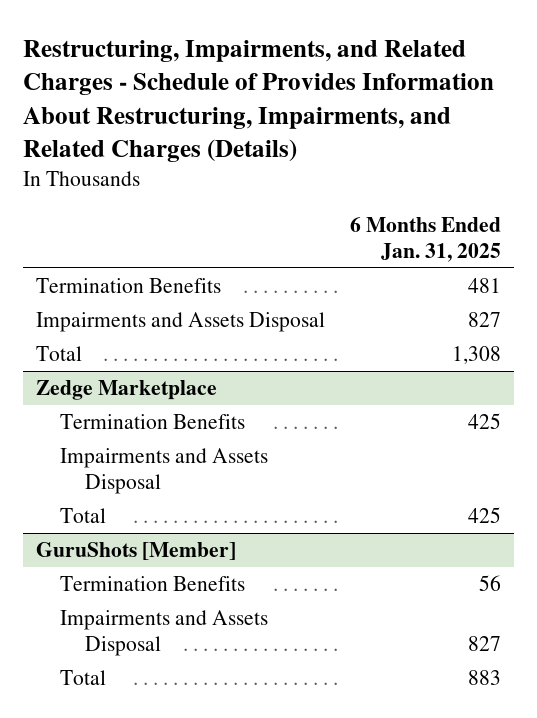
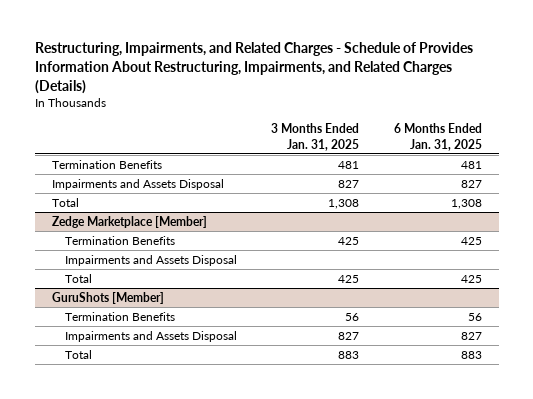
- | 6 Months Ended Jan. 31, 2025
+ | 3 Months Ended Jan. 31, 2025 | 6 Months Ended Jan. 31, 2025
- Zedge Marketplace
+ Zedge Marketplace [Member]

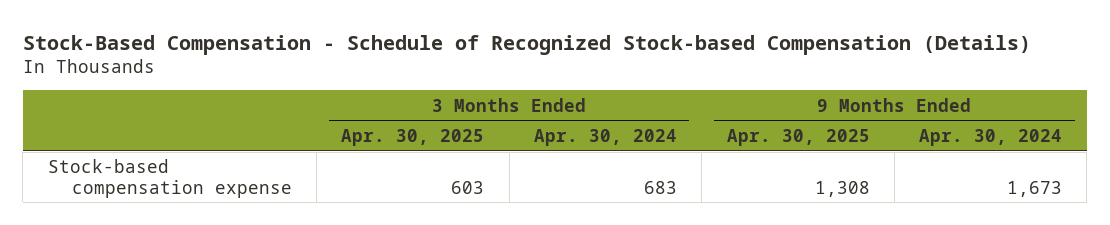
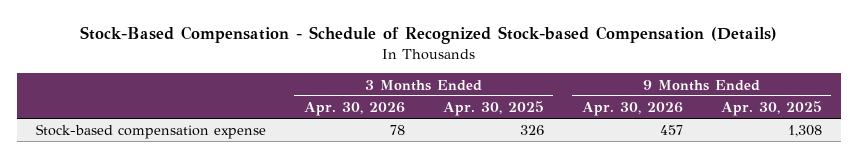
- | 3 Months Ended Apr. 30, 2025 | 3 Months Ended Apr. 30, 2024 | 9 Months Ended Apr. 30, 2025 | 9 Months Ended Apr. 30, 2024
+ | 3 Months Ended Apr. 30, 2026 | 3 Months Ended Apr. 30, 2025 | 9 Months Ended Apr. 30, 2026 | 9 Months Ended Apr. 30, 2025
- Stock-based compensation expense | 603 | 683 | 1,308 | 1,673
+ Stock-based compensation expense | 78 | 326 | 457 | 1,308

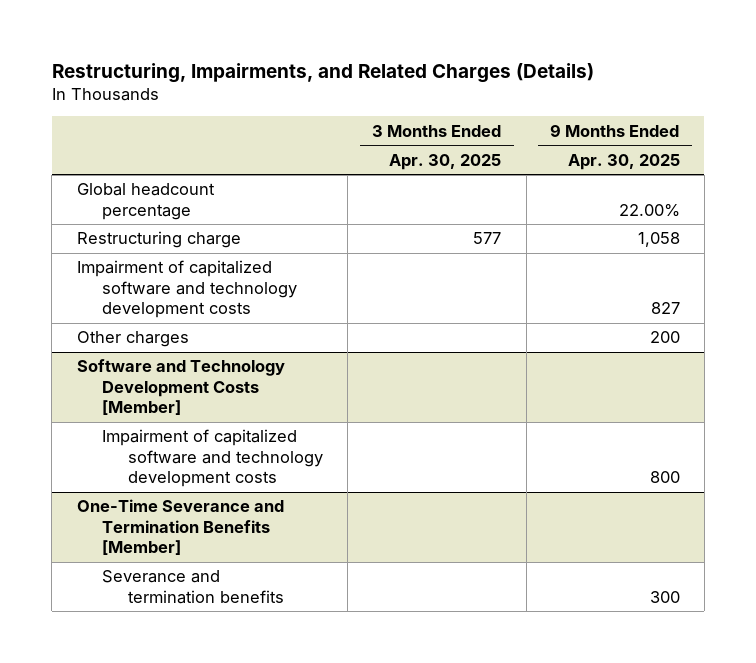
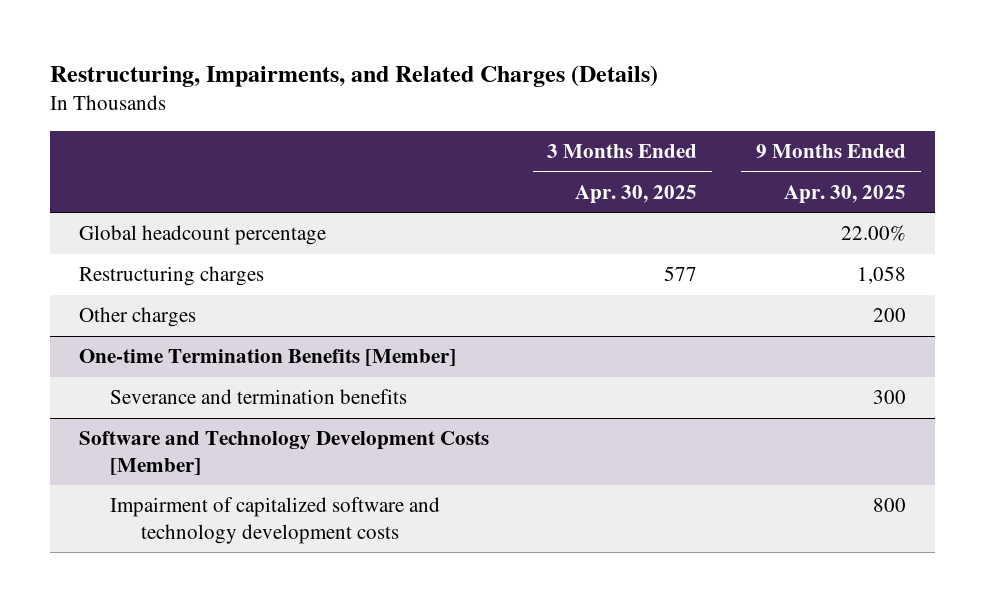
- Restructuring charge | 577 | 1,058
- Impairment of capitalized software and technology development costs | | 827
+ Restructuring charges | 577 | 1,058
+ One-time Termination Benefits [Member]
+ Severance and termination benefits | | 300
- One-Time Severance and Termination Benefits [Member]
- Severance and termination benefits | | 300

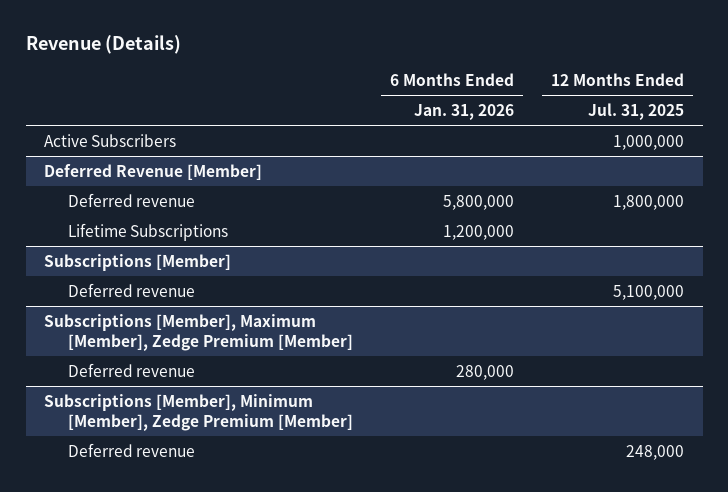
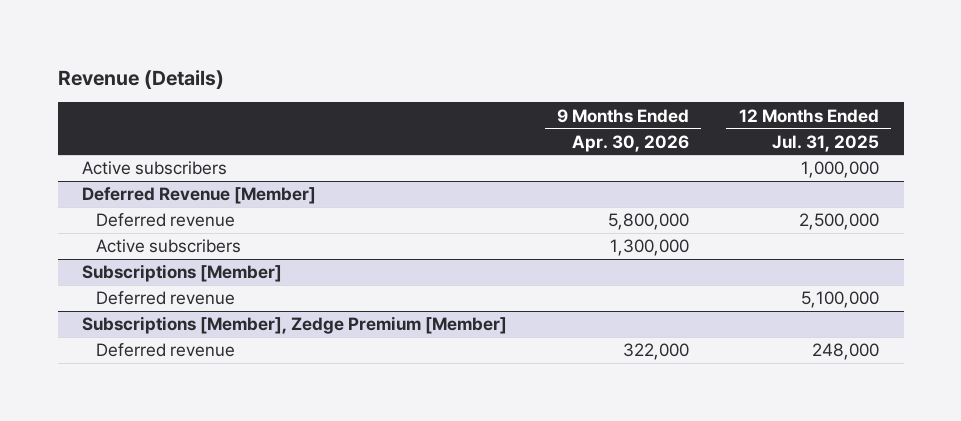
- | 6 Months Ended Jan. 31, 2026 | 12 Months Ended Jul. 31, 2025
+ | 9 Months Ended Apr. 30, 2026 | 12 Months Ended Jul. 31, 2025
- Active Subscribers | | 1,000,000
+ Active subscribers | | 1,000,000
@ Deferred Revenue [Member]
- Deferred revenue | 5,800,000 | 1,800,000
- Lifetime Subscriptions | 1,200,000 |
+ Deferred revenue | 5,800,000 | 2,500,000
+ Active subscribers | 1,300,000 |
- Subscriptions [Member], Maximum [Member], Zedge Premium [Member]
- Deferred revenue | 280,000 |
- Subscriptions [Member], Minimum [Member], Zedge Premium [Member]
+ Subscriptions [Member], Zedge Premium [Member]

